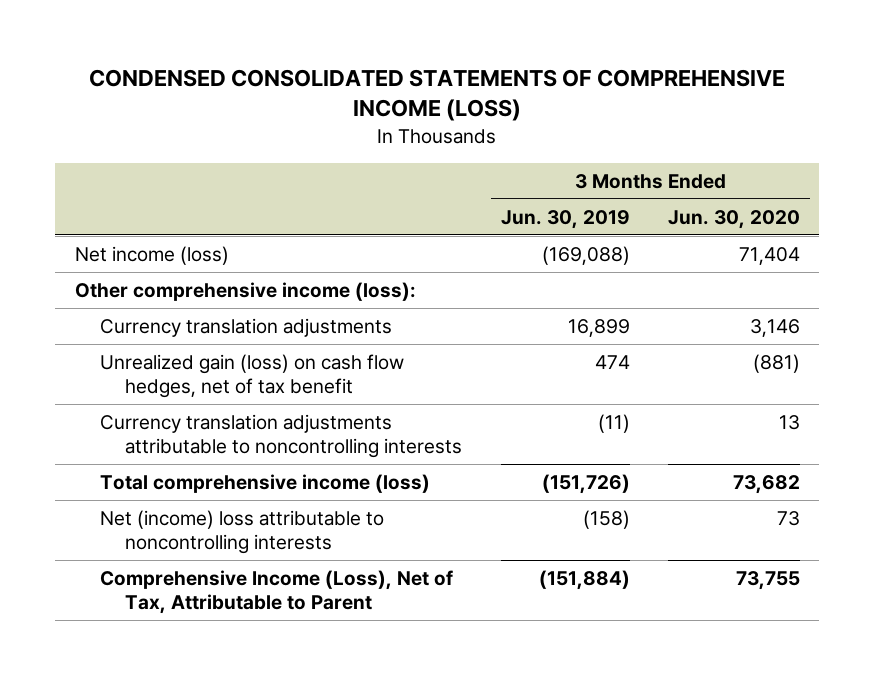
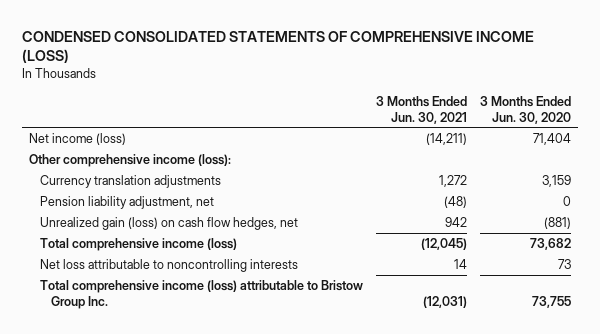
- | 3 Months Ended Jun. 30, 2019 | 3 Months Ended Jun. 30, 2020
+ | 3 Months Ended Jun. 30, 2021 | 3 Months Ended Jun. 30, 2020
- Currency translation adjustments | 16,899 | 3,146
- Unrealized gain (loss) on cash flow hedges, net of tax benefit | 474 | (881)
- Currency translation adjustments attributable to noncontrolling interests | (11) | 13
+ Currency translation adjustments | 1,272 | 3,159
+ Pension liability adjustment, net | (48) | 0
+ Unrealized gain (loss) on cash flow hedges, net | 942 | (881)
- Net (income) loss attributable to noncontrolling interests | (158) | 73
- Comprehensive Income (Loss), Net of Tax, Attributable to Parent | (151,884) | 73,755
+ Net loss attributable to noncontrolling interests | 14 | 73
+ Total comprehensive income (loss) attributable to Bristow Group Inc. | (12,031) | 73,755

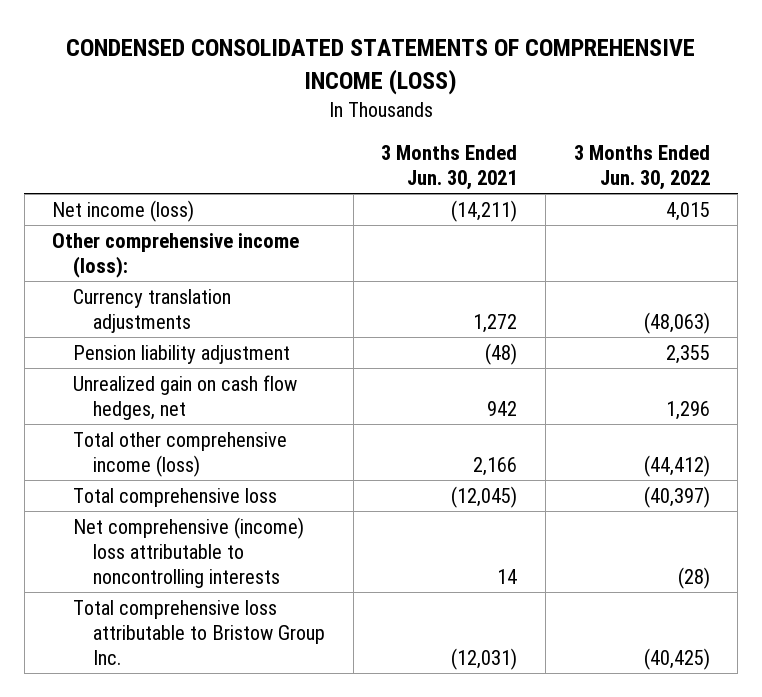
- | 3 Months Ended Jun. 30, 2021 | 3 Months Ended Jun. 30, 2020
+ | 3 Months Ended Jun. 30, 2021 | 3 Months Ended Jun. 30, 2022
- Pension liability adjustment, net | (48) | 0
- Unrealized gain (loss) on cash flow hedges, net | 942 | (881)
- Total comprehensive income (loss) | (12,045) | 73,682
- Net loss attributable to noncontrolling interests | 14 | 73
- Total comprehensive income (loss) attributable to Bristow Group Inc. | (12,031) | 73,755
+ Pension liability adjustment | (48) | 2,355
+ Unrealized gain on cash flow hedges, net | 942 | 1,296
+ Total other comprehensive income (loss) | 2,166 | (44,412)
+ Total comprehensive loss | (12,045) | (40,397)
+ Net comprehensive (income) loss attributable to noncontrolling interests | 14 | (28)
+ Total comprehensive loss attributable to Bristow Group Inc. | (12,031) | (40,425)

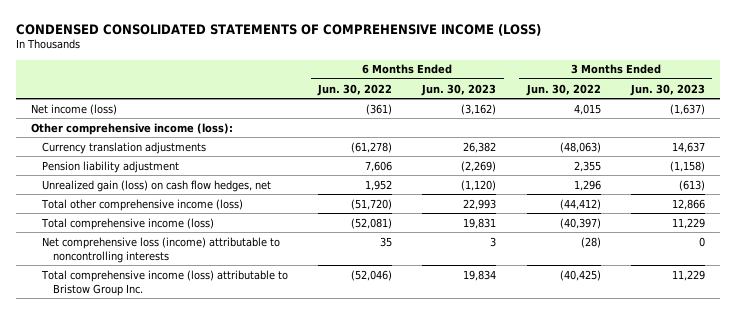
- | 3 Months Ended Jun. 30, 2021 | 3 Months Ended Jun. 30, 2022
+ | 6 Months Ended Jun. 30, 2022 | 6 Months Ended Jun. 30, 2023 | 3 Months Ended Jun. 30, 2022 | 3 Months Ended Jun. 30, 2023
- Unrealized gain on cash flow hedges, net | 942 | 1,296
+ Unrealized gain (loss) on cash flow hedges, net | 1,952 | (1,120) | 1,296 | (613)
- Total comprehensive loss | (12,045) | (40,397)
- Net comprehensive (income) loss attributable to noncontrolling interests | 14 | (28)
- Total comprehensive loss attributable to Bristow Group Inc. | (12,031) | (40,425)
+ Total comprehensive income (loss) | (52,081) | 19,831 | (40,397) | 11,229
+ Net comprehensive loss (income) attributable to noncontrolling interests | 35 | 3 | (28) | 0
+ Total comprehensive income (loss) attributable to Bristow Group Inc. | (52,046) | 19,834 | (40,425) | 11,229

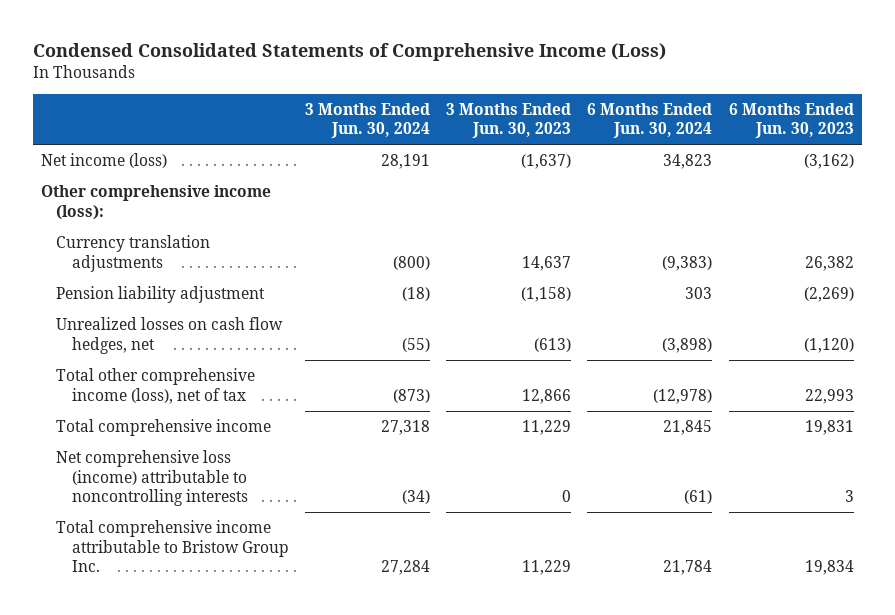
- CONDENSED CONSOLIDATED STATEMENTS OF COMPREHENSIVE INCOME (LOSS)
+ Condensed Consolidated Statements of Comprehensive Income (Loss)
- | 6 Months Ended Jun. 30, 2022 | 6 Months Ended Jun. 30, 2023 | 3 Months Ended Jun. 30, 2022 | 3 Months Ended Jun. 30, 2023
+ | 3 Months Ended Jun. 30, 2024 | 3 Months Ended Jun. 30, 2023 | 6 Months Ended Jun. 30, 2024 | 6 Months Ended Jun. 30, 2023
- Unrealized gain (loss) on cash flow hedges, net | 1,952 | (1,120) | 1,296 | (613)
- Total other comprehensive income (loss) | (51,720) | 22,993 | (44,412) | 12,866
- Total comprehensive income (loss) | (52,081) | 19,831 | (40,397) | 11,229
+ Unrealized losses on cash flow hedges, net | (55) | (613) | (3,898) | (1,120)
+ Total other comprehensive income (loss), net of tax | (873) | 12,866 | (12,978) | 22,993
+ Total comprehensive income | 27,318 | 11,229 | 21,845 | 19,831
- Total comprehensive income (loss) attributable to Bristow Group Inc. | (52,046) | 19,834 | (40,425) | 11,229
+ Total comprehensive income attributable to Bristow Group Inc. | 27,284 | 11,229 | 21,784 | 19,834

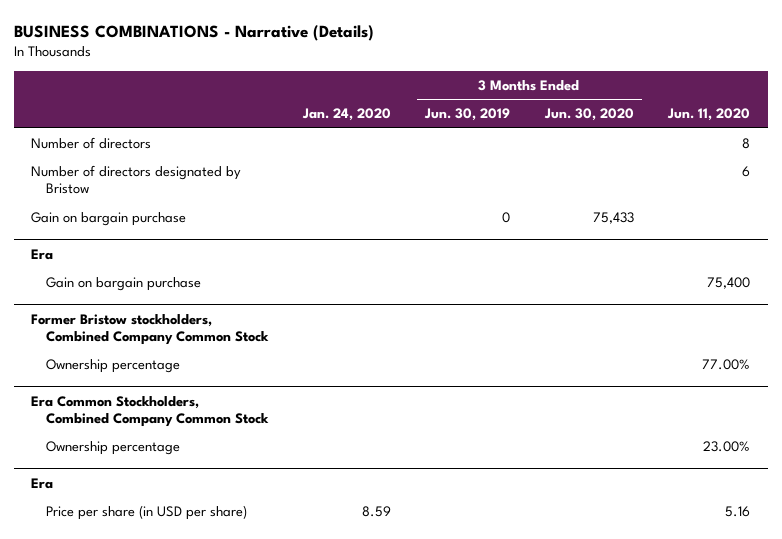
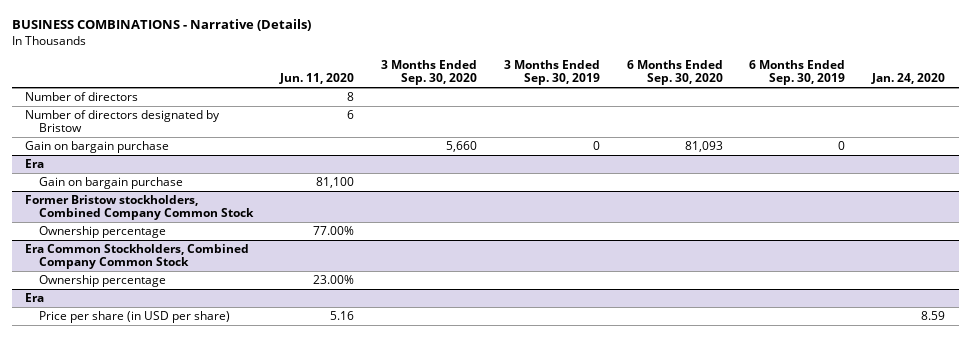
- | Jan. 24, 2020 | 3 Months Ended Jun. 30, 2019 | 3 Months Ended Jun. 30, 2020 | Jun. 11, 2020
+ | Jun. 11, 2020 | 3 Months Ended Sep. 30, 2020 | 3 Months Ended Sep. 30, 2019 | 6 Months Ended Sep. 30, 2020 | 6 Months Ended Sep. 30, 2019 | Jan. 24, 2020
@ Era
- Gain on bargain purchase | | | | 75,400
+ Gain on bargain purchase | 81,100 | | | | |

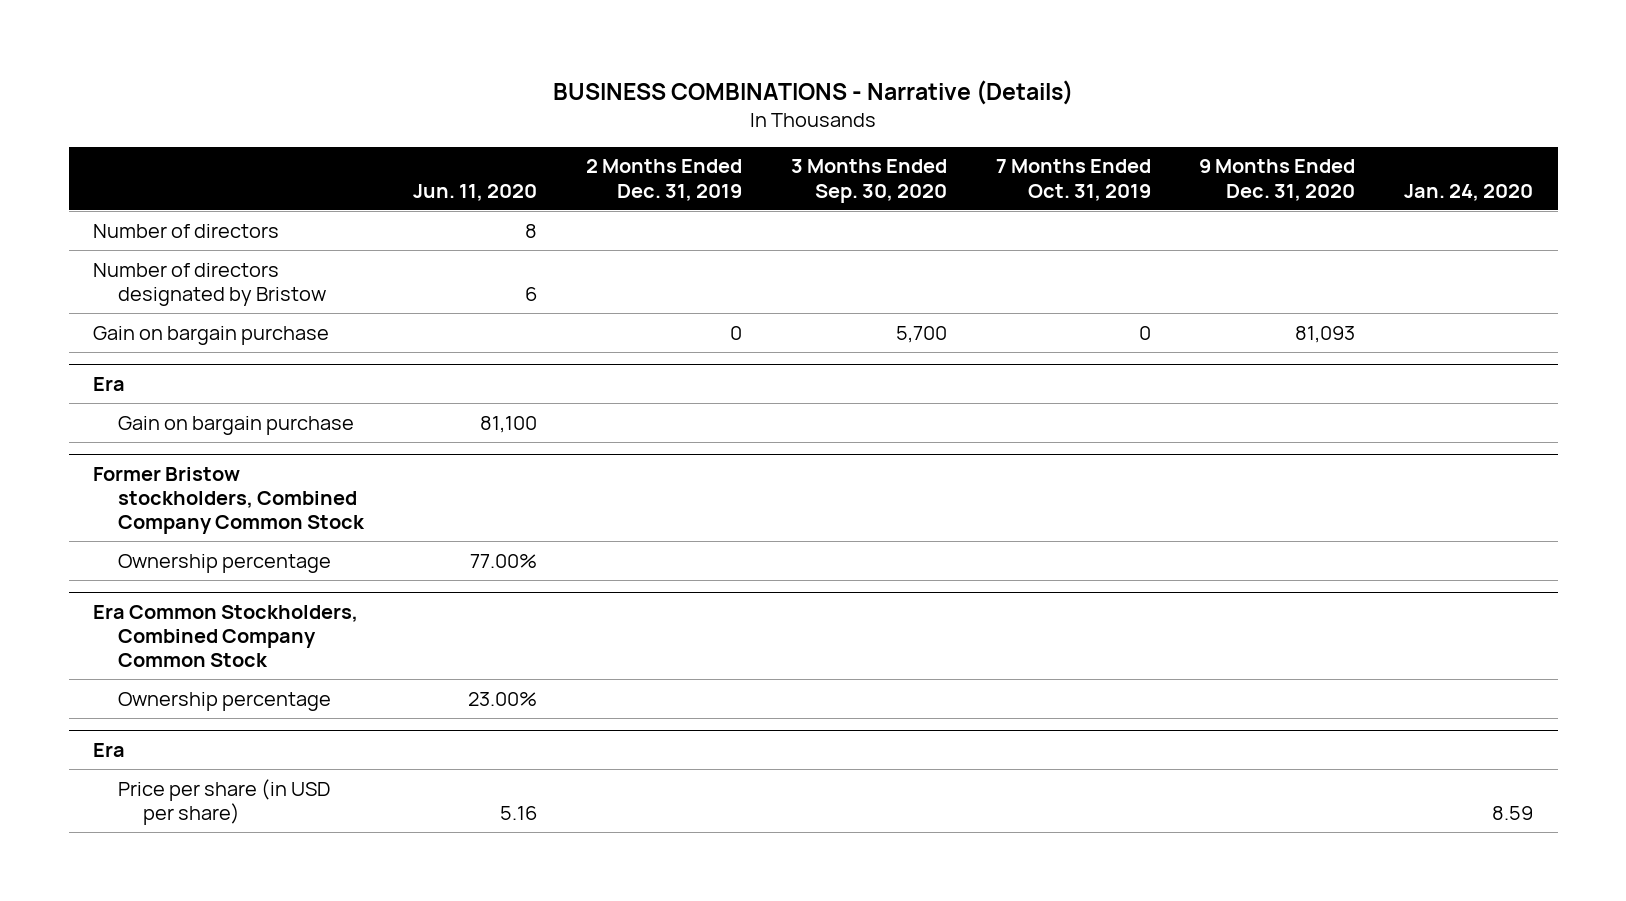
- | Jun. 11, 2020 | 3 Months Ended Sep. 30, 2020 | 3 Months Ended Sep. 30, 2019 | 6 Months Ended Sep. 30, 2020 | 6 Months Ended Sep. 30, 2019 | Jan. 24, 2020
+ | Jun. 11, 2020 | 2 Months Ended Dec. 31, 2019 | 3 Months Ended Sep. 30, 2020 | 7 Months Ended Oct. 31, 2019 | 9 Months Ended Dec. 31, 2020 | Jan. 24, 2020
- Gain on bargain purchase | | 5,660 | 0 | 81,093 | 0 |
+ Gain on bargain purchase | | 0 | 5,700 | 0 | 81,093 |

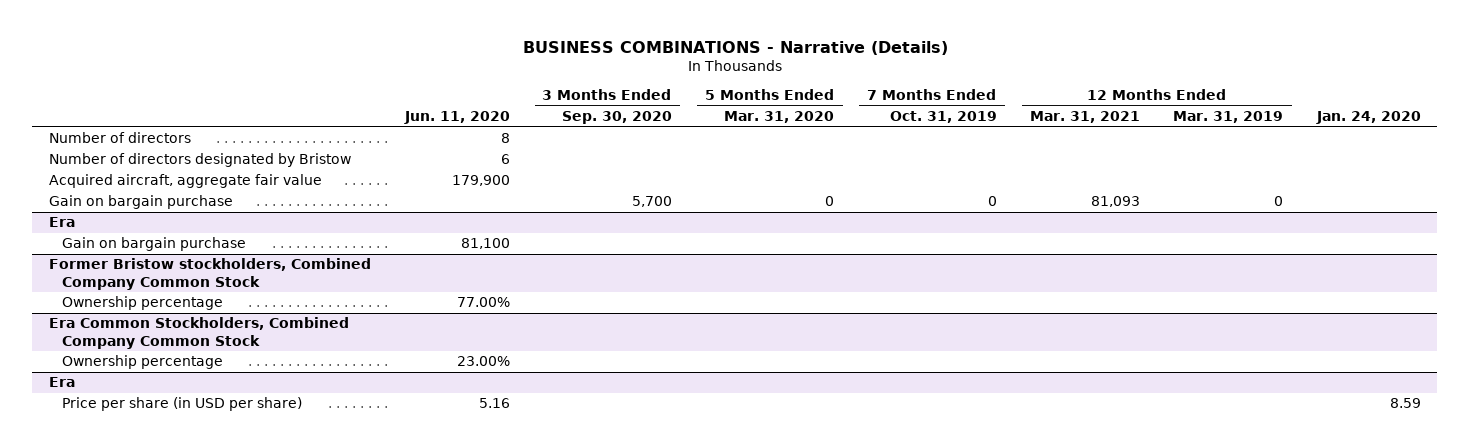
- | Jun. 11, 2020 | 2 Months Ended Dec. 31, 2019 | 3 Months Ended Sep. 30, 2020 | 7 Months Ended Oct. 31, 2019 | 9 Months Ended Dec. 31, 2020 | Jan. 24, 2020
+ | Jun. 11, 2020 | 3 Months Ended Sep. 30, 2020 | 5 Months Ended Mar. 31, 2020 | 7 Months Ended Oct. 31, 2019 | 12 Months Ended Mar. 31, 2021 | 12 Months Ended Mar. 31, 2019 | Jan. 24, 2020
+ Acquired aircraft, aggregate fair value | 179,900 | | | | | |

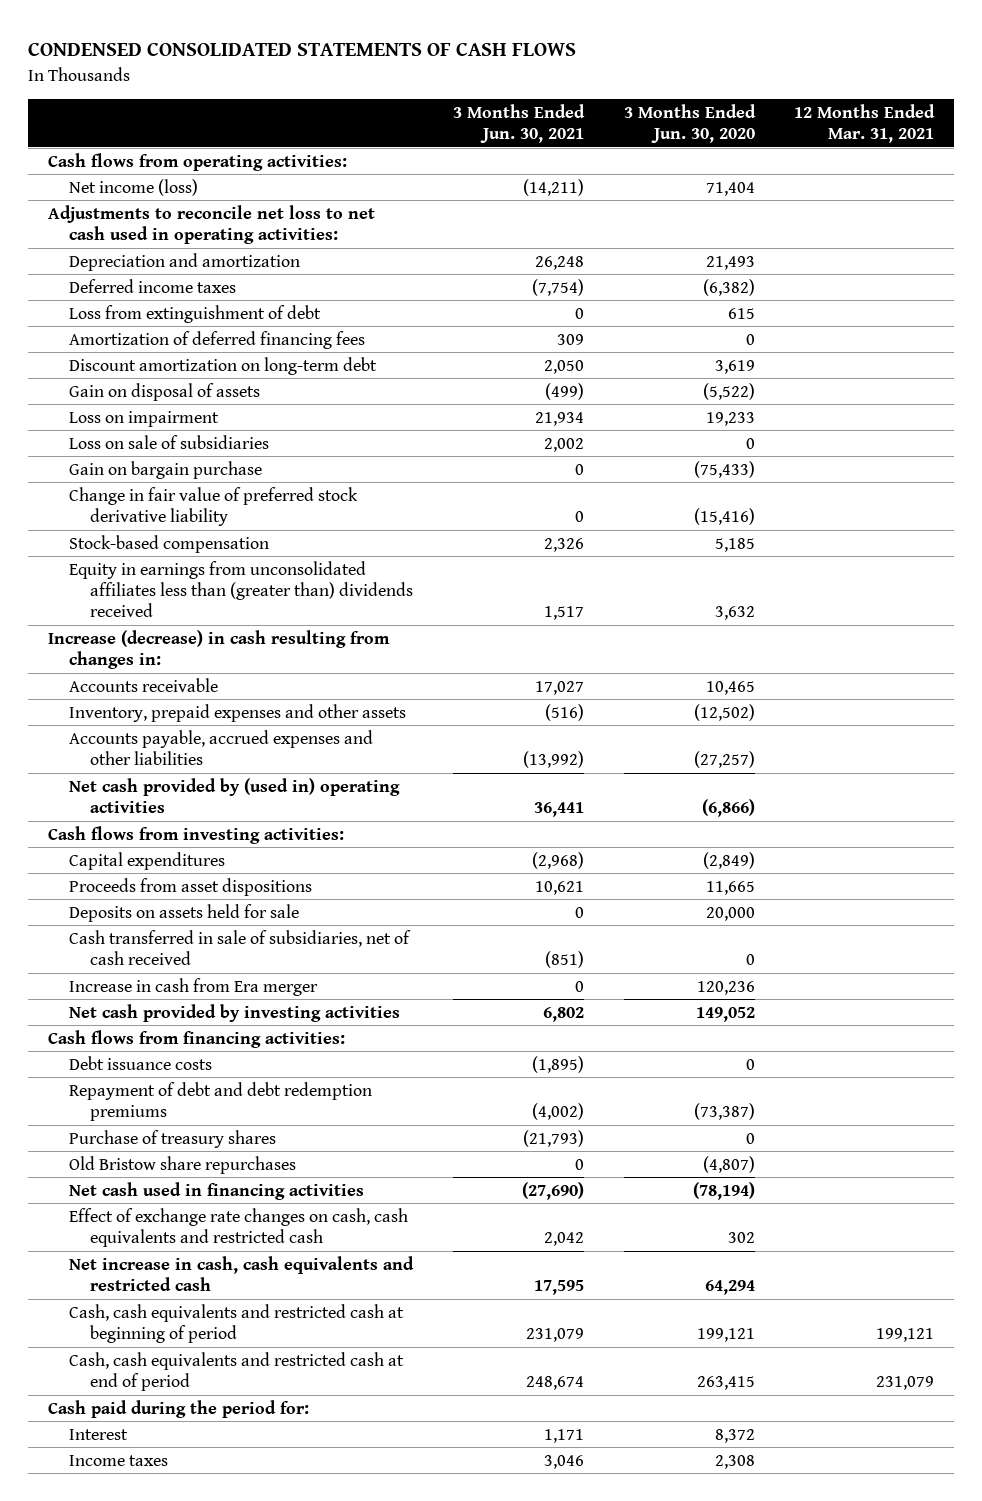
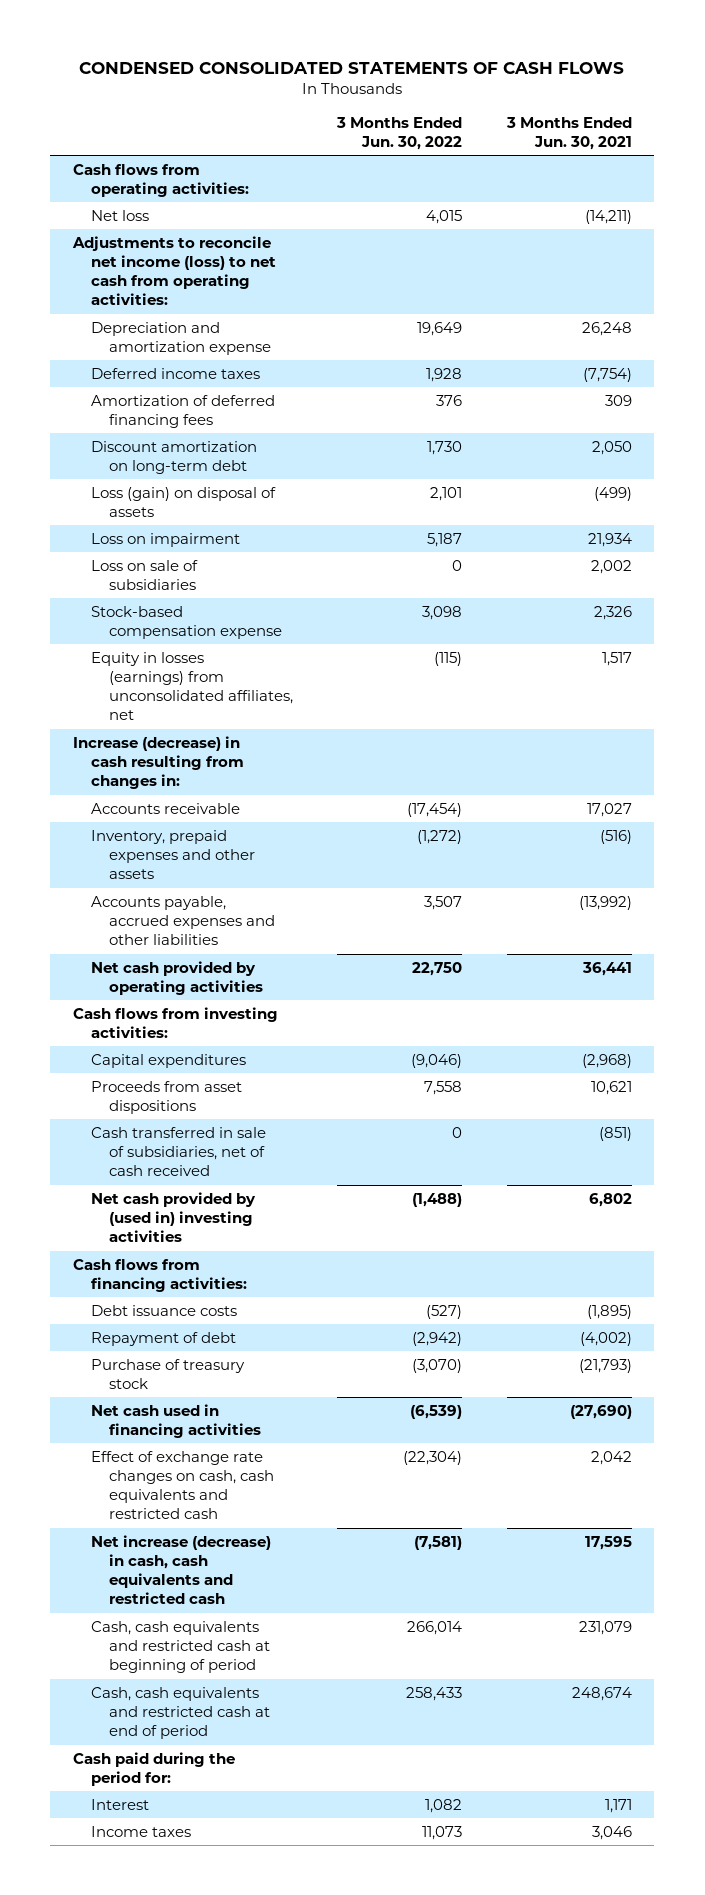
- | 3 Months Ended Jun. 30, 2021 | 3 Months Ended Jun. 30, 2020 | 12 Months Ended Mar. 31, 2021
+ | 3 Months Ended Jun. 30, 2022 | 3 Months Ended Jun. 30, 2021
- Net income (loss) | (14,211) | 71,404 |
- Adjustments to reconcile net loss to net cash used in operating activities:
- Depreciation and amortization | 26,248 | 21,493 |
+ Net loss | 4,015 | (14,211)
+ Adjustments to reconcile net income (loss) to net cash from operating activities:
+ Depreciation and amortization expense | 19,649 | 26,248
- Loss from extinguishment of debt | 0 | 615 |
- Gain on disposal of assets | (499) | (5,522) |
+ Loss (gain) on disposal of assets | 2,101 | (499)
- Gain on bargain purchase | 0 | (75,433) |
- Change in fair value of preferred stock derivative liability | 0 | (15,416) |
- Stock-based compensation | 2,326 | 5,185 |
- Equity in earnings from unconsolidated affiliates less than (greater than) dividends received | 1,517 | 3,632 |
+ Stock-based compensation expense | 3,098 | 2,326
+ Equity in losses (earnings) from unconsolidated affiliates, net | (115) | 1,517
- Net cash provided by (used in) operating activities | 36,441 | (6,866) |
+ Net cash provided by operating activities | 22,750 | 36,441
- Deposits on assets held for sale | 0 | 20,000 |
- Increase in cash from Era merger | 0 | 120,236 |
- Net cash provided by investing activities | 6,802 | 149,052 |
+ Net cash provided by (used in) investing activities | (1,488) | 6,802
- Repayment of debt and debt redemption premiums | (4,002) | (73,387) |
- Purchase of treasury shares | (21,793) | 0 |
- Old Bristow share repurchases | 0 | (4,807) |
+ Repayment of debt | (2,942) | (4,002)
+ Purchase of treasury stock | (3,070) | (21,793)
- Net increase in cash, cash equivalents and restricted cash | 17,595 | 64,294 |
+ Net increase (decrease) in cash, cash equivalents and restricted cash | (7,581) | 17,595

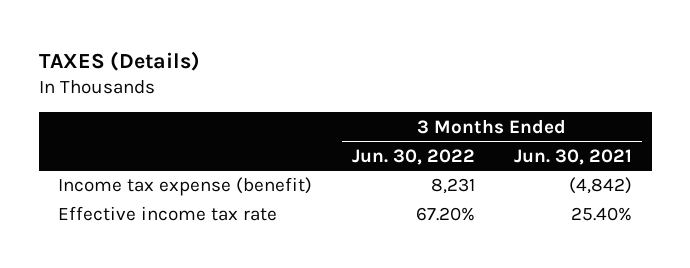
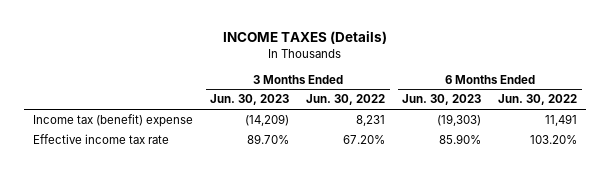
- TAXES (Details)
+ INCOME TAXES (Details)
- | 3 Months Ended Jun. 30, 2022 | 3 Months Ended Jun. 30, 2021
+ | 3 Months Ended Jun. 30, 2023 | 3 Months Ended Jun. 30, 2022 | 6 Months Ended Jun. 30, 2023 | 6 Months Ended Jun. 30, 2022
- Income tax expense (benefit) | 8,231 | (4,842)
+ Income tax (benefit) expense | (14,209) | 8,231 | (19,303) | 11,491

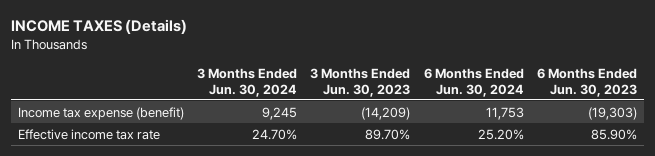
- | 3 Months Ended Jun. 30, 2023 | 3 Months Ended Jun. 30, 2022 | 6 Months Ended Jun. 30, 2023 | 6 Months Ended Jun. 30, 2022
+ | 3 Months Ended Jun. 30, 2024 | 3 Months Ended Jun. 30, 2023 | 6 Months Ended Jun. 30, 2024 | 6 Months Ended Jun. 30, 2023
- Income tax (benefit) expense | (14,209) | 8,231 | (19,303) | 11,491
+ Income tax expense (benefit) | 9,245 | (14,209) | 11,753 | (19,303)

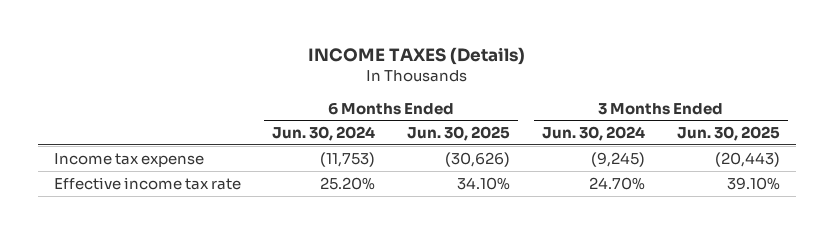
- | 3 Months Ended Jun. 30, 2024 | 3 Months Ended Jun. 30, 2023 | 6 Months Ended Jun. 30, 2024 | 6 Months Ended Jun. 30, 2023
+ | 6 Months Ended Jun. 30, 2024 | 6 Months Ended Jun. 30, 2025 | 3 Months Ended Jun. 30, 2024 | 3 Months Ended Jun. 30, 2025
- Income tax expense (benefit) | 9,245 | (14,209) | 11,753 | (19,303)
+ Income tax expense | (11,753) | (30,626) | (9,245) | (20,443)

